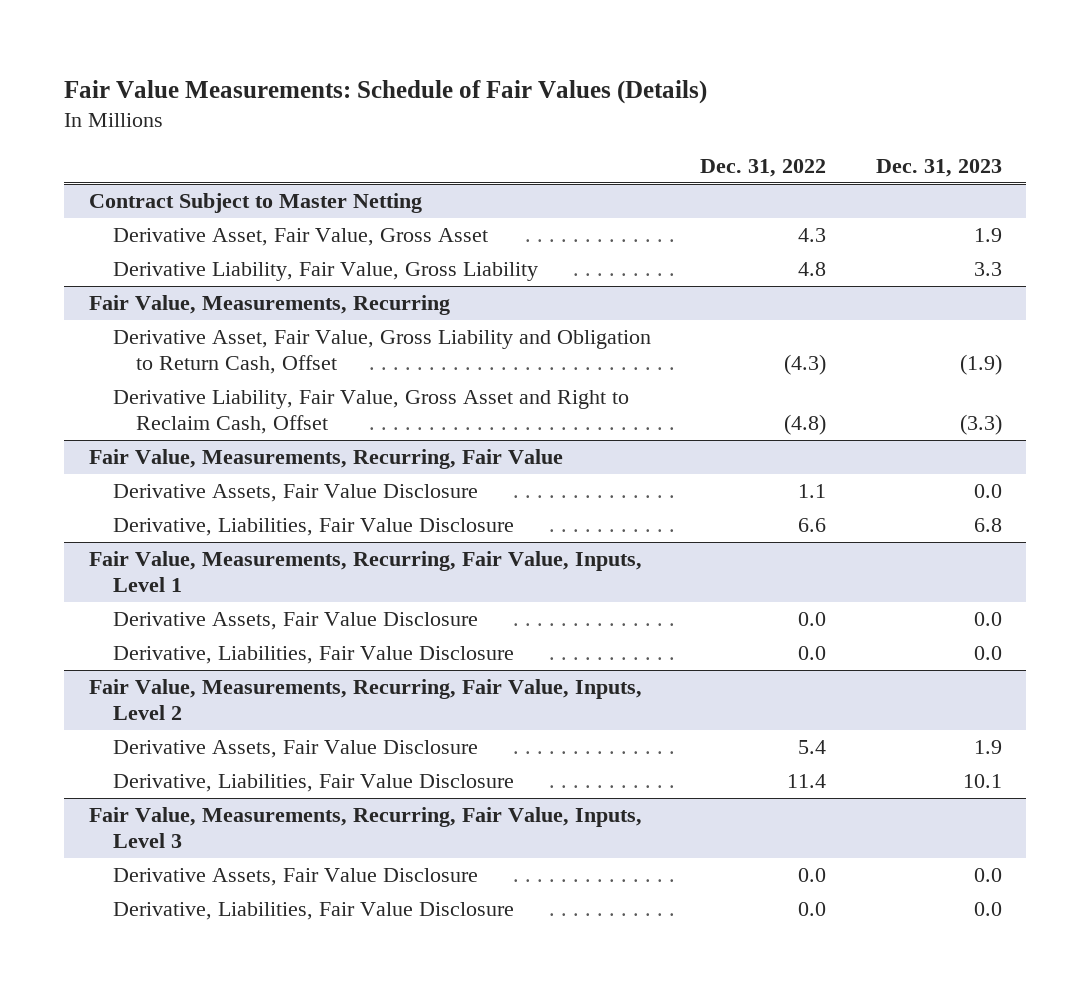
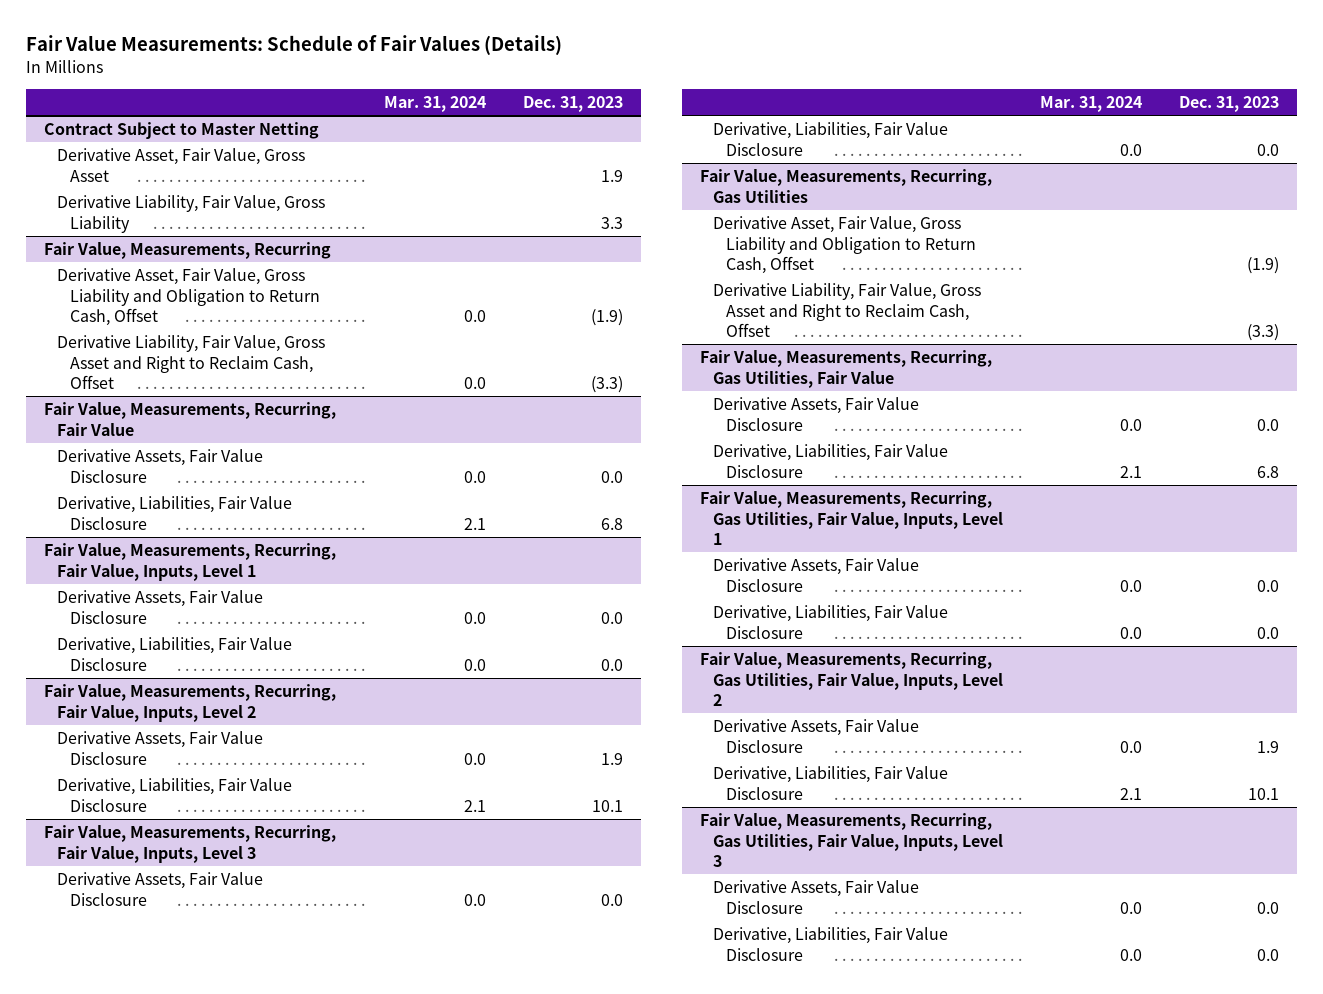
- | Dec. 31, 2022 | Dec. 31, 2023
+ | Mar. 31, 2024 | Dec. 31, 2023
+ Fair Value, Measurements, Recurring, Gas Utilities
+ Derivative Asset, Fair Value, Gross Liability and Obligation to Return Cash, Offset | | (1.9)
+ Derivative Liability, Fair Value, Gross Asset and Right to Reclaim Cash, Offset | | (3.3)
+ Fair Value, Measurements, Recurring, Gas Utilities, Fair Value
+ Derivative Assets, Fair Value Disclosure | 0.0 | 0.0
+ Derivative, Liabilities, Fair Value Disclosure | 2.1 | 6.8
+ Fair Value, Measurements, Recurring, Gas Utilities, Fair Value, Inputs, Level 1
+ Derivative Assets, Fair Value Disclosure | 0.0 | 0.0
+ Derivative, Liabilities, Fair Value Disclosure | 0.0 | 0.0
+ Fair Value, Measurements, Recurring, Gas Utilities, Fair Value, Inputs, Level 2
+ Derivative Assets, Fair Value Disclosure | 0.0 | 1.9
+ Derivative, Liabilities, Fair Value Disclosure | 2.1 | 10.1
+ Fair Value, Measurements, Recurring, Gas Utilities, Fair Value, Inputs, Level 3
+ Derivative Assets, Fair Value Disclosure | 0.0 | 0.0
+ Derivative, Liabilities, Fair Value Disclosure | 0.0 | 0.0

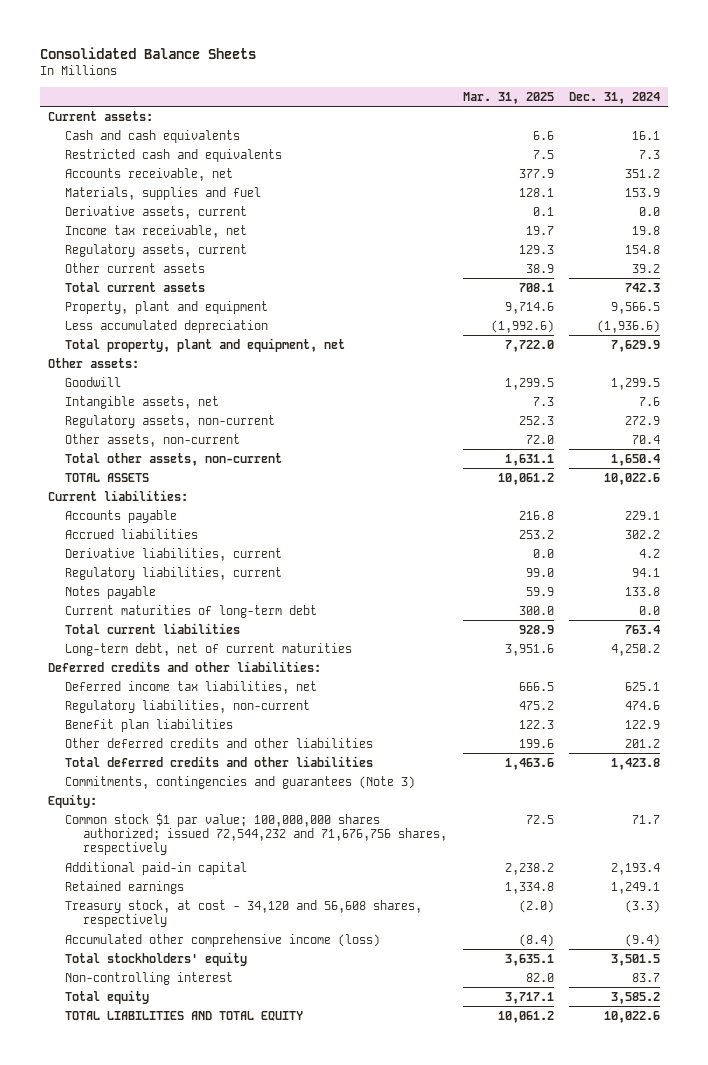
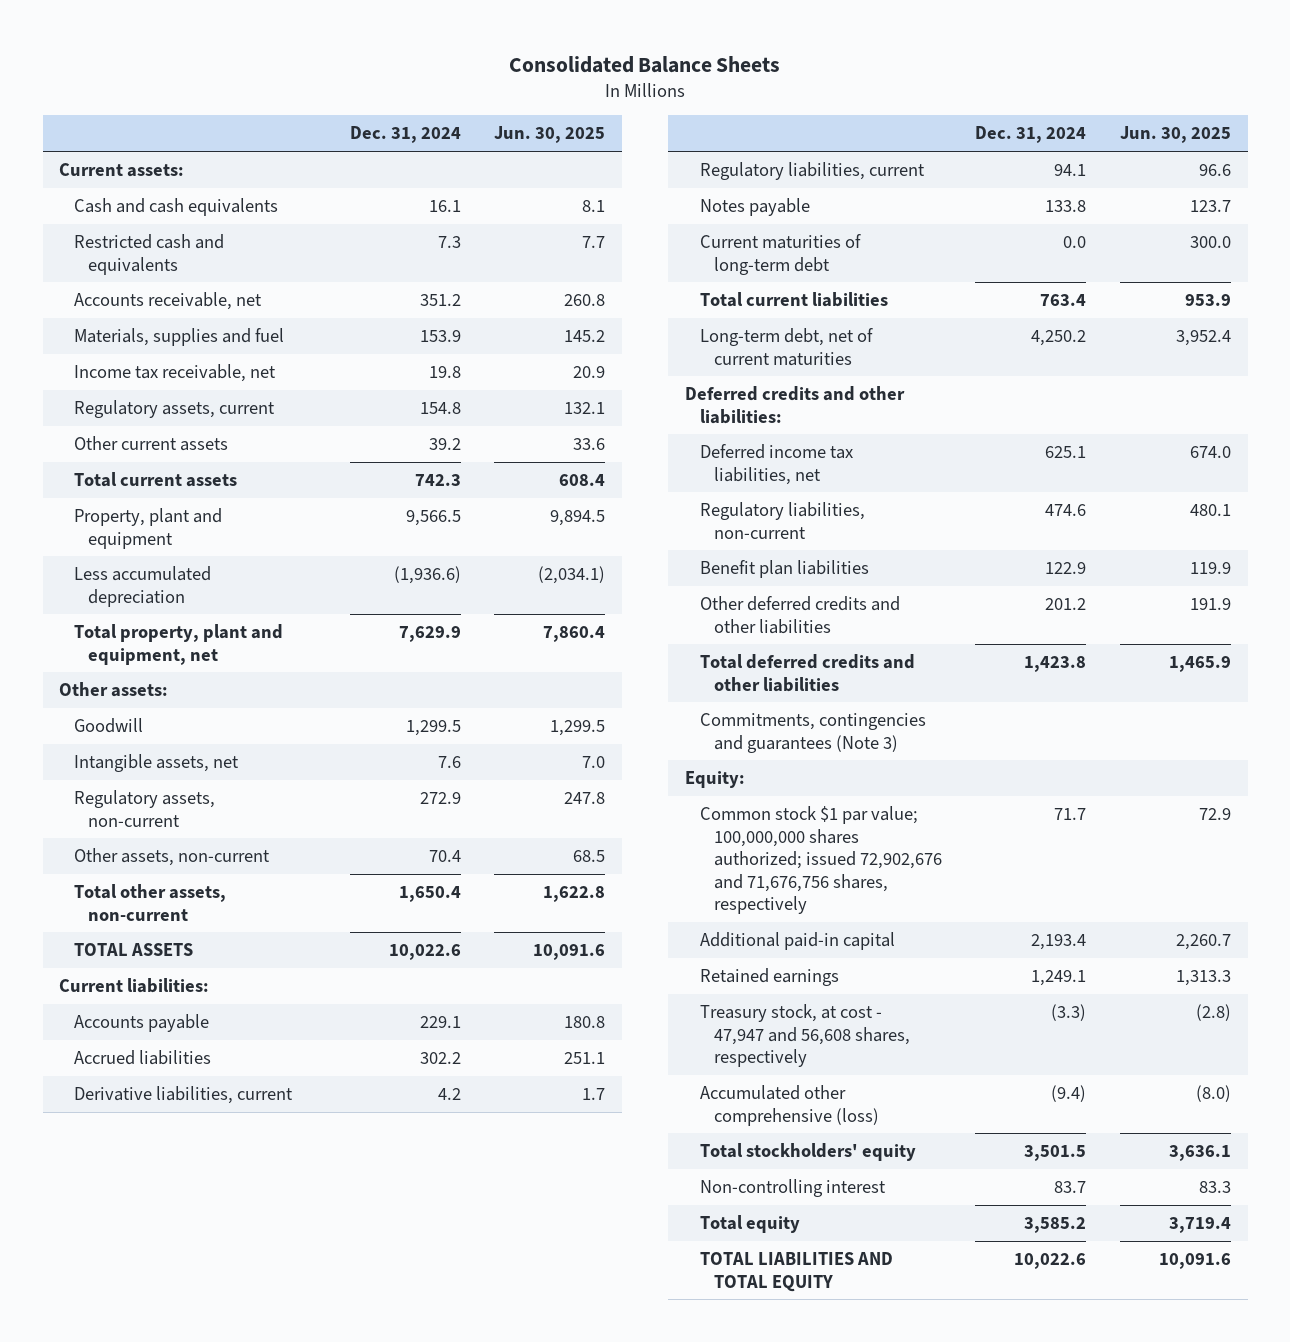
- | Mar. 31, 2025 | Dec. 31, 2024
+ | Dec. 31, 2024 | Jun. 30, 2025
- Derivative assets, current | 0.1 | 0.0
- Common stock $1 par value; 100,000,000 shares authorized; issued 72,544,232 and 71,676,756 shares, respectively | 72.5 | 71.7
+ Common stock $1 par value; 100,000,000 shares authorized; issued 72,902,676 and 71,676,756 shares, respectively | 71.7 | 72.9
- Treasury stock, at cost - 34,120 and 56,608 shares, respectively | (2.0) | (3.3)
- Accumulated other comprehensive income (loss) | (8.4) | (9.4)
+ Treasury stock, at cost - 47,947 and 56,608 shares, respectively | (3.3) | (2.8)
+ Accumulated other comprehensive (loss) | (9.4) | (8.0)

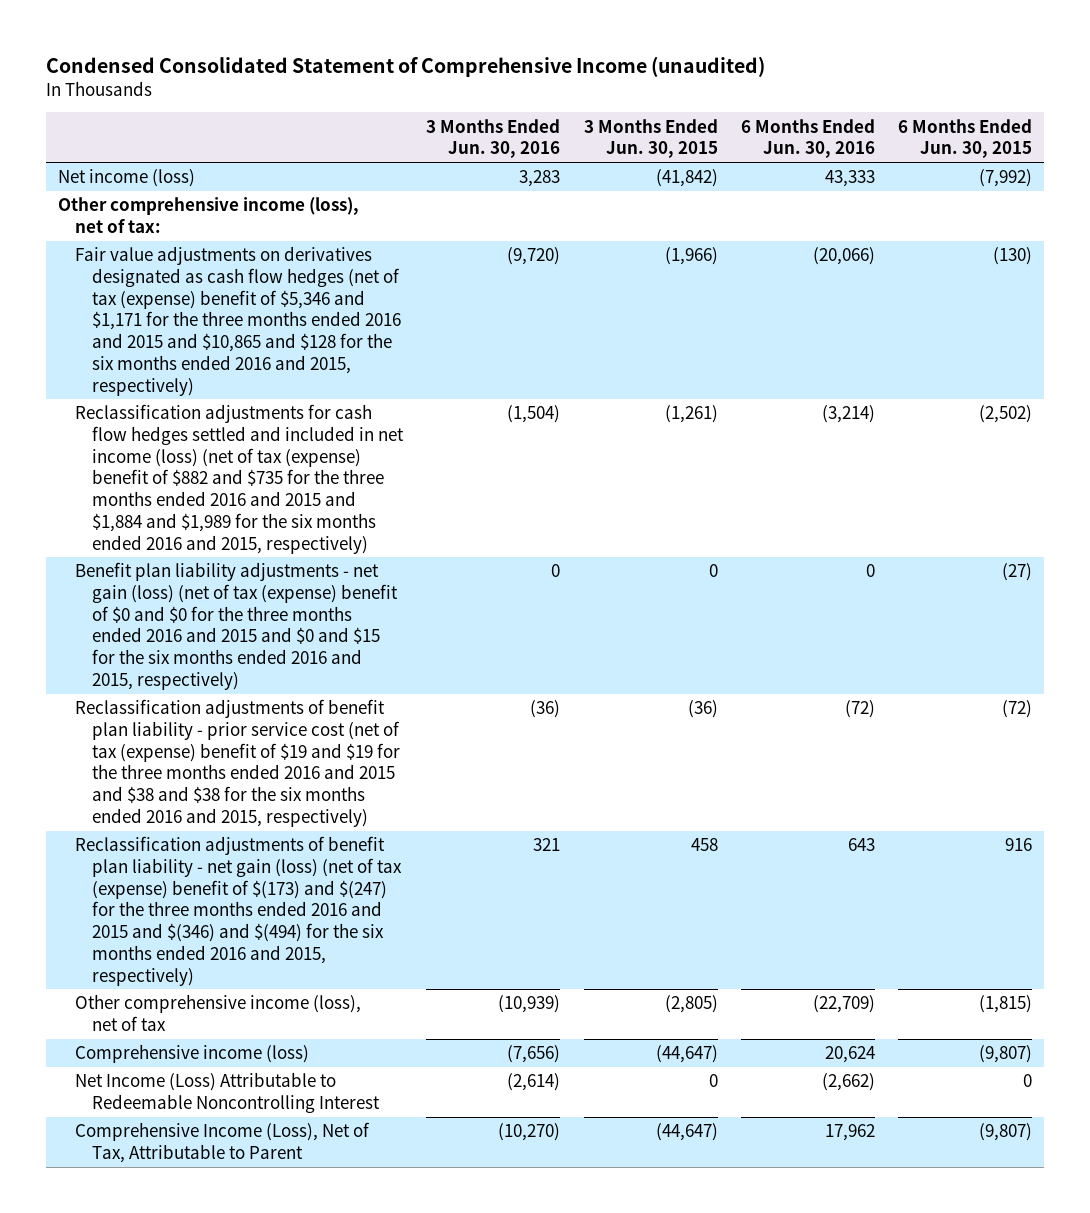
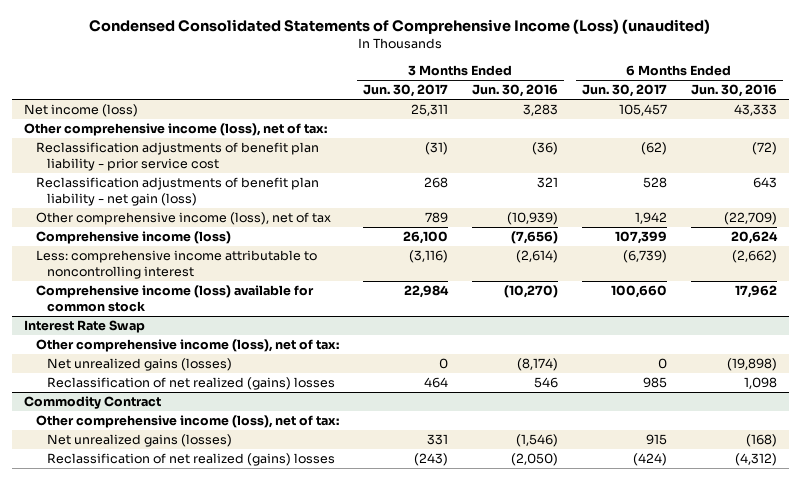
- Condensed Consolidated Statement of Comprehensive Income (unaudited)
+ Condensed Consolidated Statements of Comprehensive Income (Loss) (unaudited)
- | 3 Months Ended Jun. 30, 2016 | 3 Months Ended Jun. 30, 2015 | 6 Months Ended Jun. 30, 2016 | 6 Months Ended Jun. 30, 2015
+ | 3 Months Ended Jun. 30, 2017 | 3 Months Ended Jun. 30, 2016 | 6 Months Ended Jun. 30, 2017 | 6 Months Ended Jun. 30, 2016
- Fair value adjustments on derivatives designated as cash flow hedges (net of tax (expense) benefit of $5,346 and $1,171 for the three months ended 2016 and 2015 and $10,865 and $128 for the six months ended 2016 and 2015, respectively) | (9,720) | (1,966) | (20,066) | (130)
- Reclassification adjustments for cash flow hedges settled and included in net income (loss) (net of tax (expense) benefit of $882 and $735 for the three months ended 2016 and 2015 and $1,884 and $1,989 for the six months ended 2016 and 2015, respectively) | (1,504) | (1,261) | (3,214) | (2,502)
- Benefit plan liability adjustments - net gain (loss) (net of tax (expense) benefit of $0 and $0 for the three months ended 2016 and 2015 and $0 and $15 for the six months ended 2016 and 2015, respectively) | 0 | 0 | 0 | (27)
- Reclassification adjustments of benefit plan liability - prior service cost (net of tax (expense) benefit of $19 and $19 for the three months ended 2016 and 2015 and $38 and $38 for the six months ended 2016 and 2015, respectively) | (36) | (36) | (72) | (72)
- Reclassification adjustments of benefit plan liability - net gain (loss) (net of tax (expense) benefit of $(173) and $(247) for the three months ended 2016 and 2015 and $(346) and $(494) for the six months ended 2016 and 2015, respectively) | 321 | 458 | 643 | 916
+ Reclassification adjustments of benefit plan liability - prior service cost | (31) | (36) | (62) | (72)
+ Reclassification adjustments of benefit plan liability - net gain (loss) | 268 | 321 | 528 | 643
- Net Income (Loss) Attributable to Redeemable Noncontrolling Interest | (2,614) | 0 | (2,662) | 0
- Comprehensive Income (Loss), Net of Tax, Attributable to Parent | (10,270) | (44,647) | 17,962 | (9,807)
+ Less: comprehensive income attributable to noncontrolling interest | (3,116) | (2,614) | (6,739) | (2,662)
+ Comprehensive income (loss) available for common stock | 22,984 | (10,270) | 100,660 | 17,962
+ Interest Rate Swap
+ Other comprehensive income (loss), net of tax:
+ Net unrealized gains (losses) | 0 | (8,174) | 0 | (19,898)
+ Reclassification of net realized (gains) losses | 464 | 546 | 985 | 1,098
+ Commodity Contract
+ Other comprehensive income (loss), net of tax:
+ Net unrealized gains (losses) | 331 | (1,546) | 915 | (168)
+ Reclassification of net realized (gains) losses | (243) | (2,050) | (424) | (4,312)

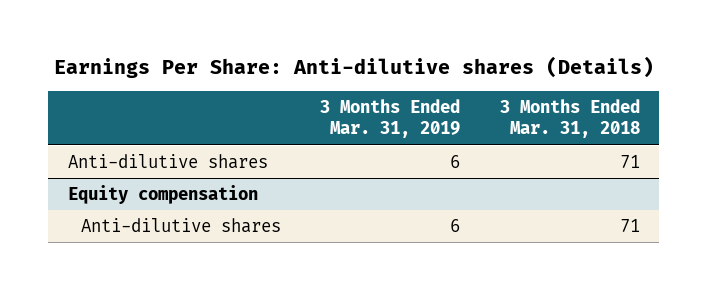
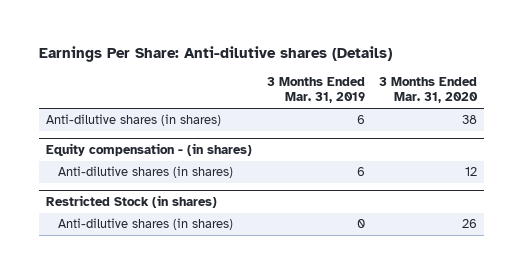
- | 3 Months Ended Mar. 31, 2019 | 3 Months Ended Mar. 31, 2018
+ | 3 Months Ended Mar. 31, 2019 | 3 Months Ended Mar. 31, 2020
- Anti-dilutive shares | 6 | 71
- Equity compensation
- Anti-dilutive shares | 6 | 71
+ Anti-dilutive shares (in shares) | 6 | 38
+ Equity compensation - (in shares)
+ Anti-dilutive shares (in shares) | 6 | 12
+ Restricted Stock (in shares)
+ Anti-dilutive shares (in shares) | 0 | 26

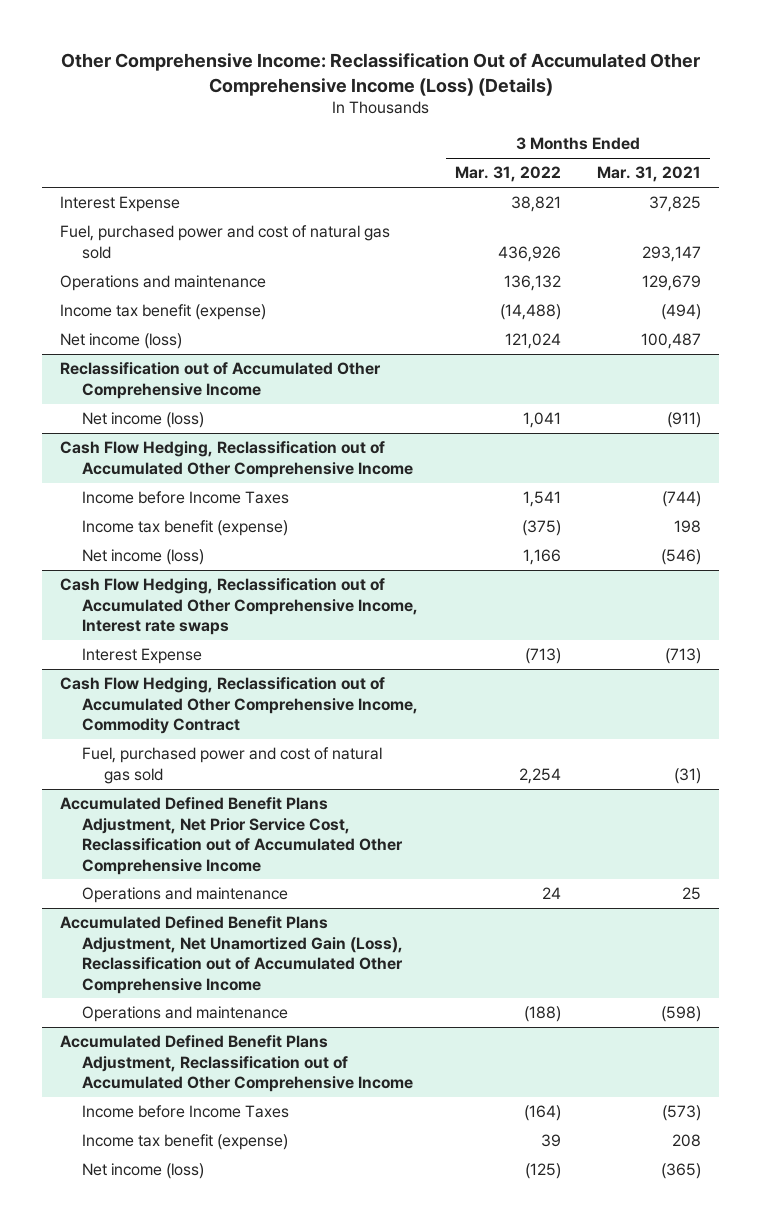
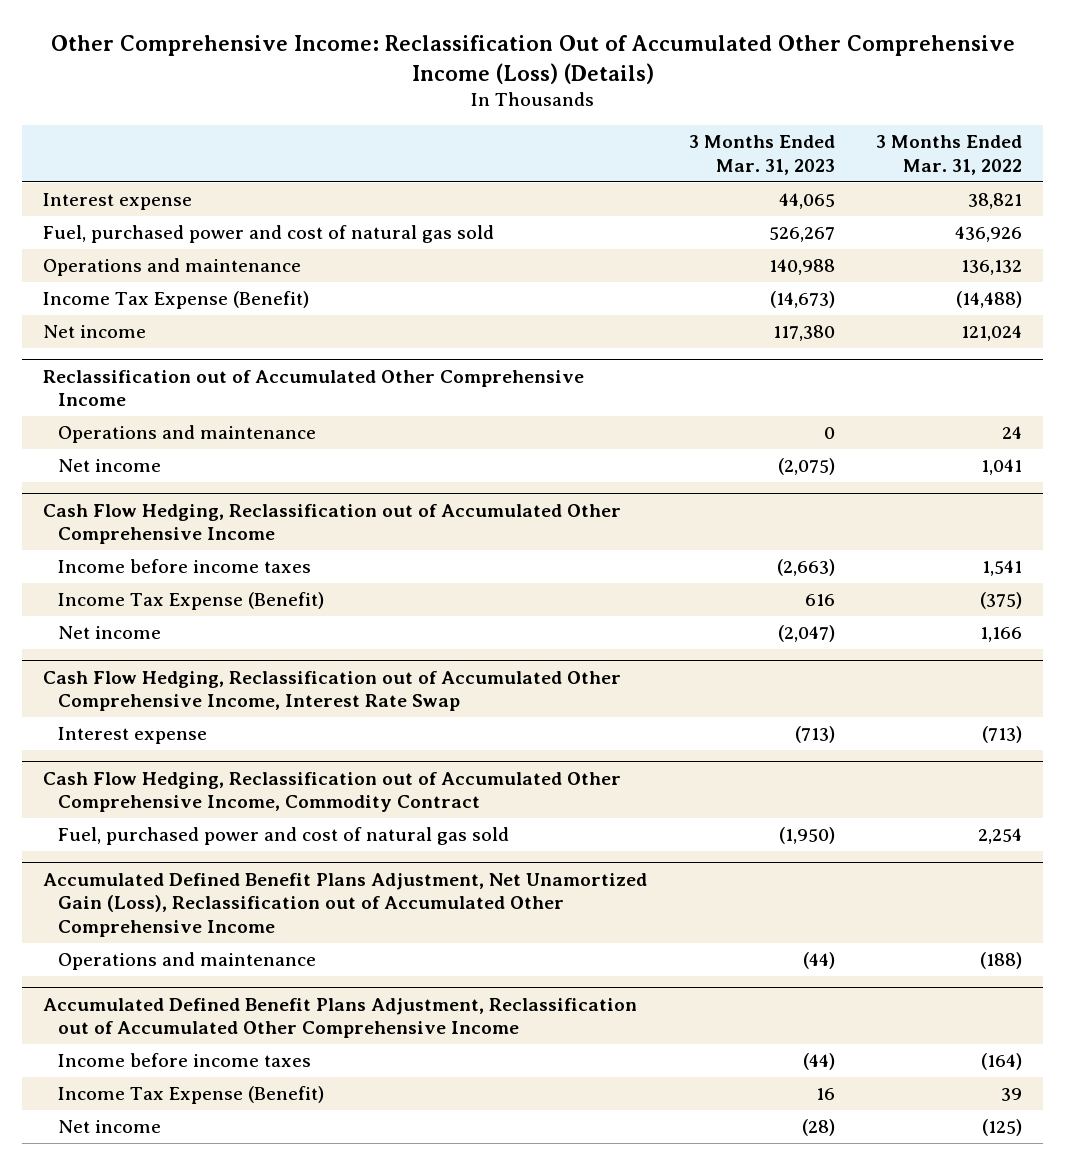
- | 3 Months Ended Mar. 31, 2022 | 3 Months Ended Mar. 31, 2021
+ | 3 Months Ended Mar. 31, 2023 | 3 Months Ended Mar. 31, 2022
- Interest Expense | 38,821 | 37,825
+ Interest expense | 44,065 | 38,821
- Income tax benefit (expense) | (14,488) | (494)
- Net income (loss) | 121,024 | 100,487
+ Income Tax Expense (Benefit) | (14,673) | (14,488)
+ Net income | 117,380 | 121,024
@ Reclassification out of Accumulated Other Comprehensive Income
- Net income (loss) | 1,041 | (911)
+ Operations and maintenance | 0 | 24
+ Net income | (2,075) | 1,041
@ Cash Flow Hedging, Reclassification out of Accumulated Other Comprehensive Income
- Income before Income Taxes | 1,541 | (744)
- Income tax benefit (expense) | (375) | 198
- Net income (loss) | 1,166 | (546)
- Cash Flow Hedging, Reclassification out of Accumulated Other Comprehensive Income, Interest rate swaps
- Interest Expense | (713) | (713)
@ Cash Flow Hedging, Reclassification out of Accumulated Other Comprehensive Income
+ Income before income taxes | (2,663) | 1,541
+ Income Tax Expense (Benefit) | 616 | (375)
+ Net income | (2,047) | 1,166
+ Cash Flow Hedging, Reclassification out of Accumulated Other Comprehensive Income, Interest Rate Swap
+ Interest expense | (713) | (713)
- Accumulated Defined Benefit Plans Adjustment, Net Prior Service Cost, Reclassification out of Accumulated Other Comprehensive Income
- Operations and maintenance | 24 | 25
@ Accumulated Defined Benefit Plans Adjustment, Reclassification out of Accumulated Other Comprehensive Income
- Income before Income Taxes | (164) | (573)
- Income tax benefit (expense) | 39 | 208
- Net income (loss) | (125) | (365)
+ Income before income taxes | (44) | (164)
+ Income Tax Expense (Benefit) | 16 | 39
+ Net income | (28) | (125)

